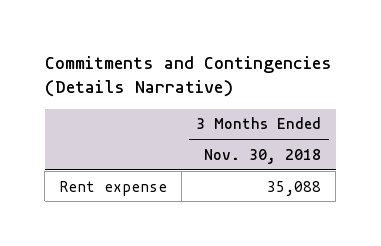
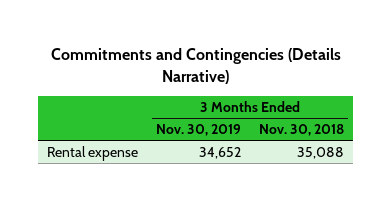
- | 3 Months Ended Nov. 30, 2018
+ | 3 Months Ended Nov. 30, 2019 | 3 Months Ended Nov. 30, 2018
- Rent expense | 35,088
+ Rental expense | 34,652 | 35,088

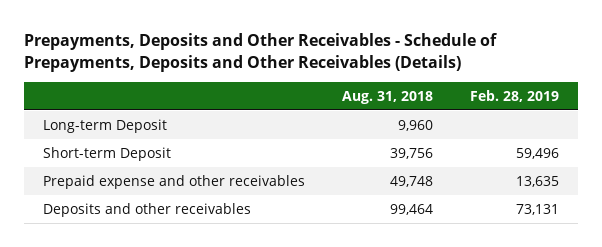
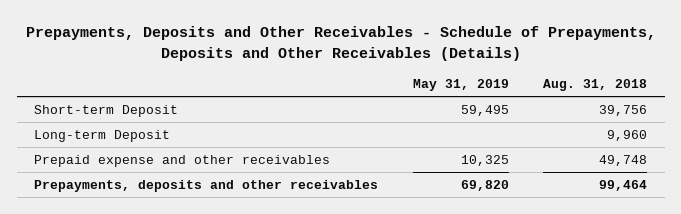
- | Aug. 31, 2018 | Feb. 28, 2019
+ | May 31, 2019 | Aug. 31, 2018
moved down: Long-term Deposit | | 9,960
- Deposits and other receivables | 99,464 | 73,131
+ Prepayments, deposits and other receivables | 69,820 | 99,464

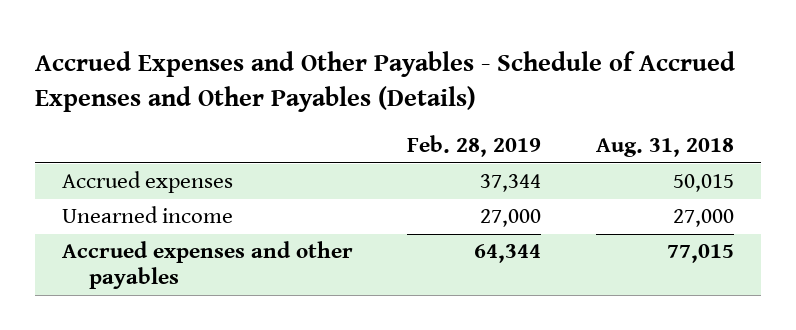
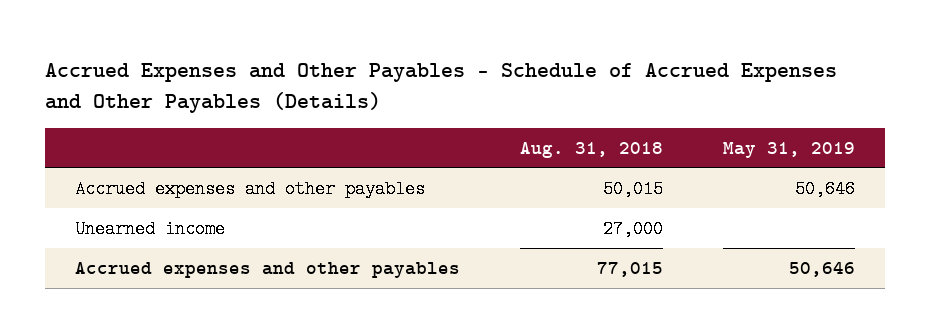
- | Feb. 28, 2019 | Aug. 31, 2018
+ | Aug. 31, 2018 | May 31, 2019
- Accrued expenses | 37,344 | 50,015
+ Accrued expenses and other payables | 50,015 | 50,646

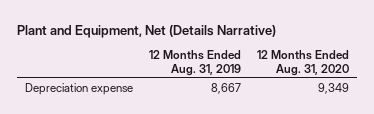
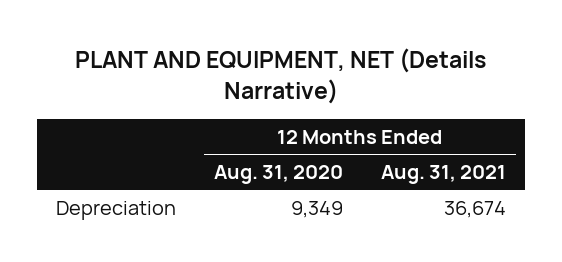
- Plant and Equipment, Net (Details Narrative)
+ PLANT AND EQUIPMENT, NET (Details Narrative)
- | 12 Months Ended Aug. 31, 2019 | 12 Months Ended Aug. 31, 2020
+ | 12 Months Ended Aug. 31, 2020 | 12 Months Ended Aug. 31, 2021
- Depreciation expense | 8,667 | 9,349
+ Depreciation | 9,349 | 36,674

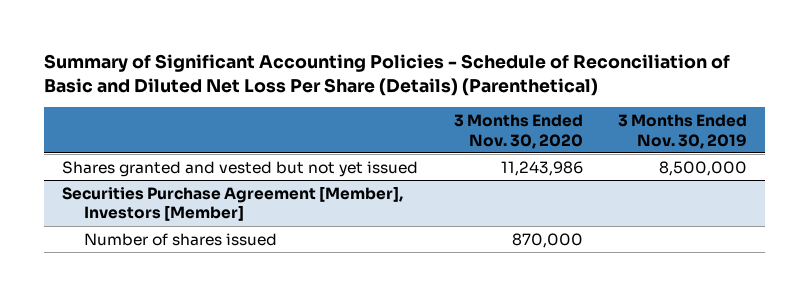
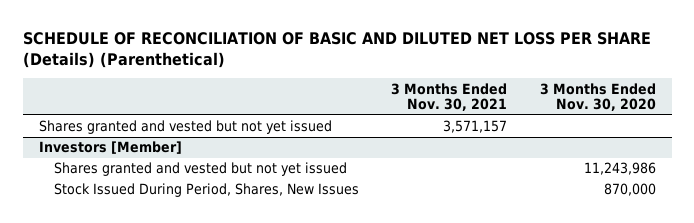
- Summary of Significant Accounting Policies - Schedule of Reconciliation of Basic and Diluted Net Loss Per Share (Details) (Parenthetical)
+ SCHEDULE OF RECONCILIATION OF BASIC AND DILUTED NET LOSS PER SHARE (Details) (Parenthetical)
- | 3 Months Ended Nov. 30, 2020 | 3 Months Ended Nov. 30, 2019
+ | 3 Months Ended Nov. 30, 2021 | 3 Months Ended Nov. 30, 2020
+ Shares granted and vested but not yet issued | 3,571,157 |
+ Investors [Member]
- Securities Purchase Agreement [Member], Investors [Member]
- Number of shares issued | 870,000 |
+ Stock Issued During Period, Shares, New Issues | | 870,000

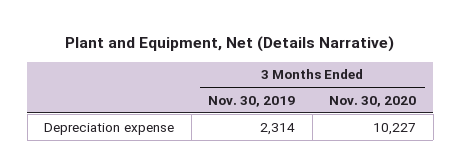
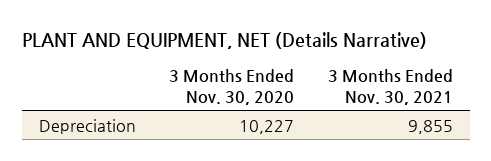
- Plant and Equipment, Net (Details Narrative)
+ PLANT AND EQUIPMENT, NET (Details Narrative)
- | 3 Months Ended Nov. 30, 2019 | 3 Months Ended Nov. 30, 2020
+ | 3 Months Ended Nov. 30, 2020 | 3 Months Ended Nov. 30, 2021
- Depreciation expense | 2,314 | 10,227
+ Depreciation | 10,227 | 9,855

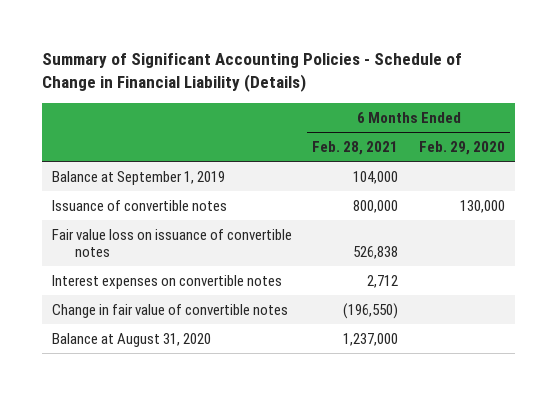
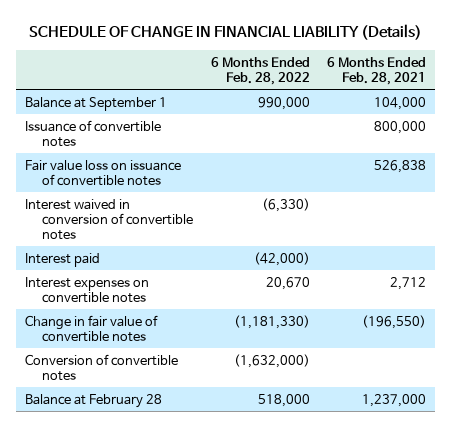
- Summary of Significant Accounting Policies - Schedule of Change in Financial Liability (Details)
+ SCHEDULE OF CHANGE IN FINANCIAL LIABILITY (Details)
- | 6 Months Ended Feb. 28, 2021 | 6 Months Ended Feb. 29, 2020
+ | 6 Months Ended Feb. 28, 2022 | 6 Months Ended Feb. 28, 2021
- Balance at September 1, 2019 | 104,000 |
+ Balance at September 1 | 990,000 | 104,000
+ Interest waived in conversion of convertible notes | (6,330) |
+ Interest paid | (42,000) |
- Balance at August 31, 2020 | 1,237,000 |
+ Conversion of convertible notes | (1,632,000) |
+ Balance at February 28 | 518,000 | 1,237,000

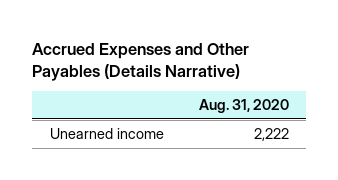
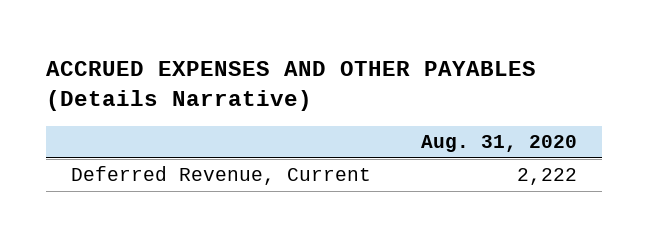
- Accrued Expenses and Other Payables (Details Narrative)
+ ACCRUED EXPENSES AND OTHER PAYABLES (Details Narrative)
- Unearned income | 2,222
+ Deferred Revenue, Current | 2,222

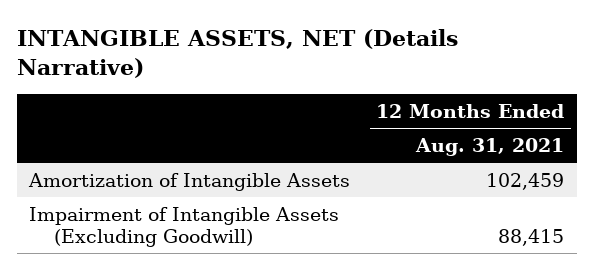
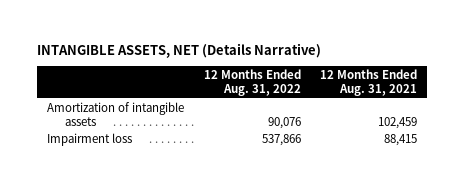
- | 12 Months Ended Aug. 31, 2021
+ | 12 Months Ended Aug. 31, 2022 | 12 Months Ended Aug. 31, 2021
- Amortization of Intangible Assets | 102,459
- Impairment of Intangible Assets (Excluding Goodwill) | 88,415
+ Amortization of intangible assets | 90,076 | 102,459
+ Impairment loss | 537,866 | 88,415

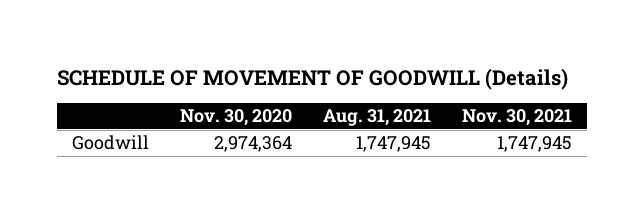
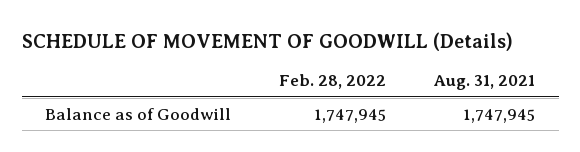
- | Nov. 30, 2020 | Aug. 31, 2021 | Nov. 30, 2021
+ | Feb. 28, 2022 | Aug. 31, 2021
- Goodwill | 2,974,364 | 1,747,945 | 1,747,945
+ Balance as of Goodwill | 1,747,945 | 1,747,945

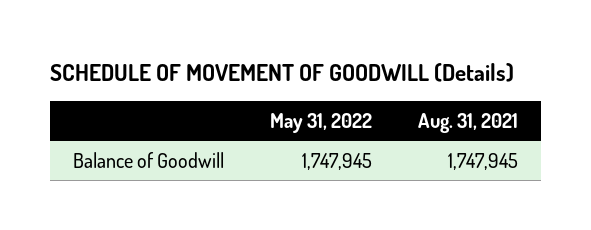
- | Feb. 28, 2022 | Aug. 31, 2021
+ | May 31, 2022 | Aug. 31, 2021
- Balance as of Goodwill | 1,747,945 | 1,747,945
+ Balance of Goodwill | 1,747,945 | 1,747,945

